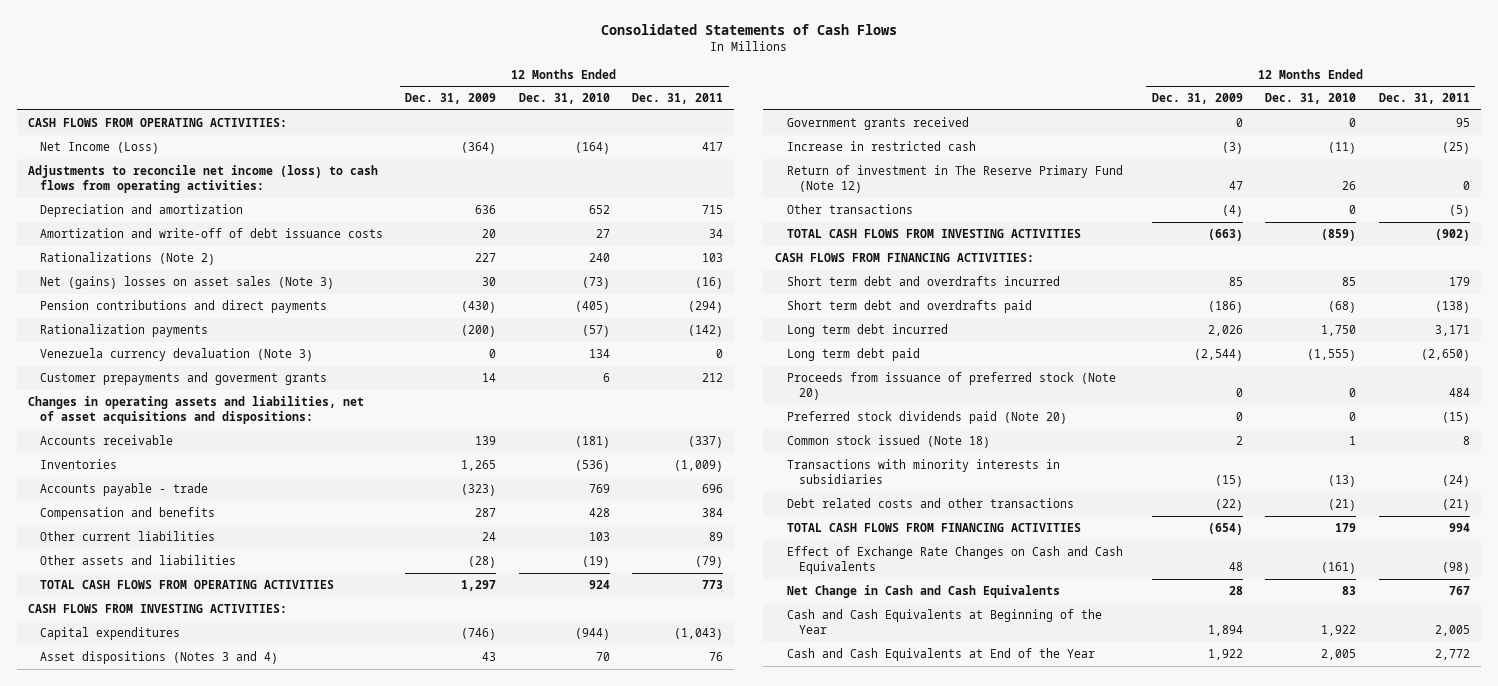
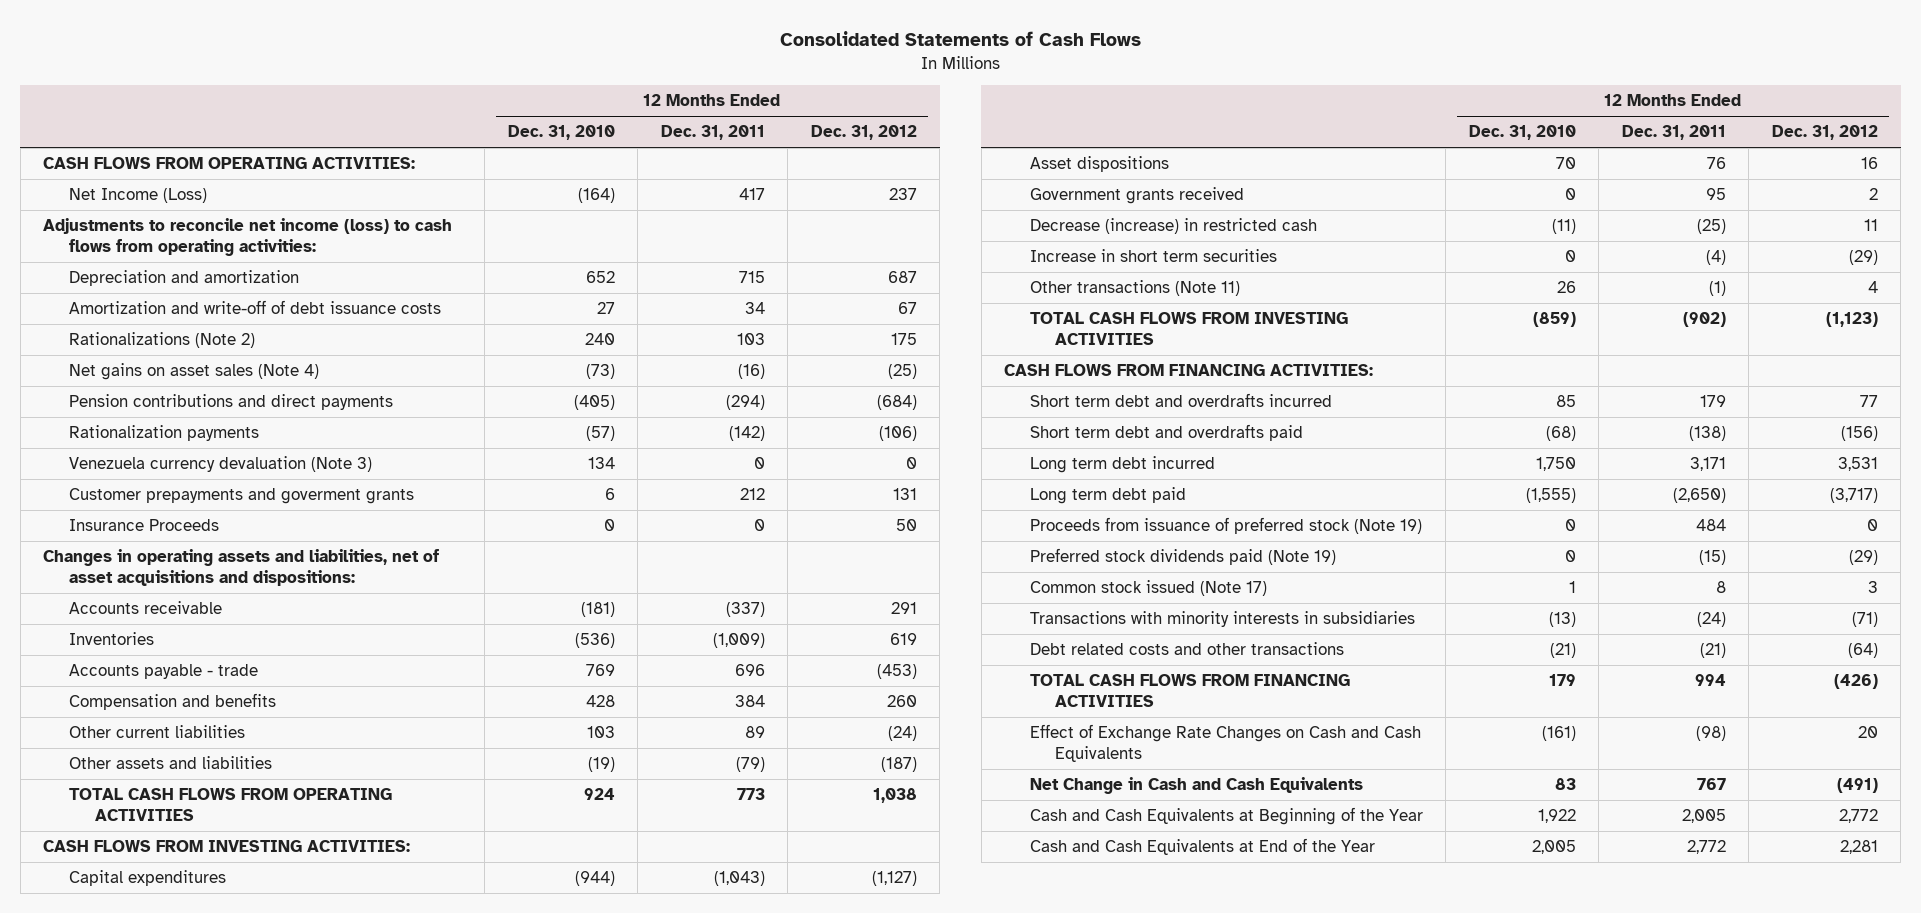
- | 12 Months Ended Dec. 31, 2009 | 12 Months Ended Dec. 31, 2010 | 12 Months Ended Dec. 31, 2011
+ | 12 Months Ended Dec. 31, 2010 | 12 Months Ended Dec. 31, 2011 | 12 Months Ended Dec. 31, 2012
- Net (gains) losses on asset sales (Note 3) | 30 | (73) | (16)
+ Net gains on asset sales (Note 4) | (73) | (16) | (25)
+ Insurance Proceeds | 0 | 0 | 50
- Asset dispositions (Notes 3 and 4) | 43 | 70 | 76
+ Asset dispositions | 70 | 76 | 16
- Increase in restricted cash | (3) | (11) | (25)
- Return of investment in The Reserve Primary Fund (Note 12) | 47 | 26 | 0
- Other transactions | (4) | 0 | (5)
+ Decrease (increase) in restricted cash | (11) | (25) | 11
+ Increase in short term securities | 0 | (4) | (29)
+ Other transactions (Note 11) | 26 | (1) | 4
- Proceeds from issuance of preferred stock (Note 20) | 0 | 0 | 484
- Preferred stock dividends paid (Note 20) | 0 | 0 | (15)
- Common stock issued (Note 18) | 2 | 1 | 8
+ Proceeds from issuance of preferred stock (Note 19) | 0 | 484 | 0
+ Preferred stock dividends paid (Note 19) | 0 | (15) | (29)
+ Common stock issued (Note 17) | 1 | 8 | 3

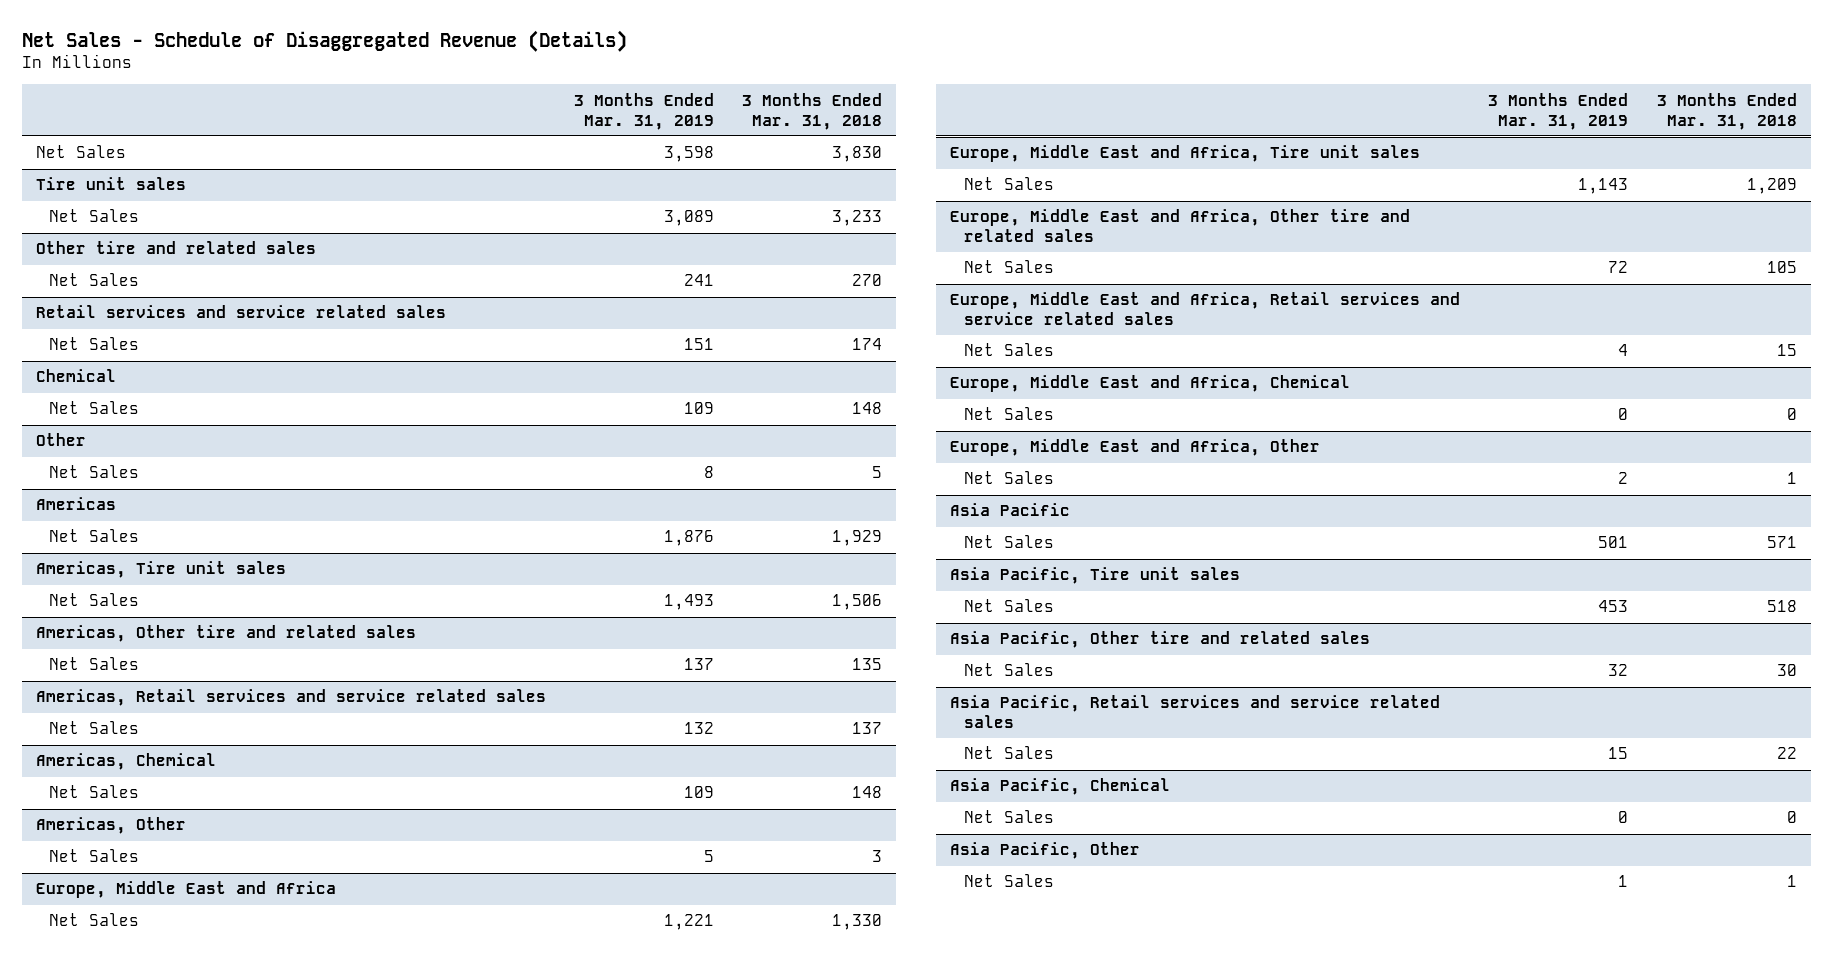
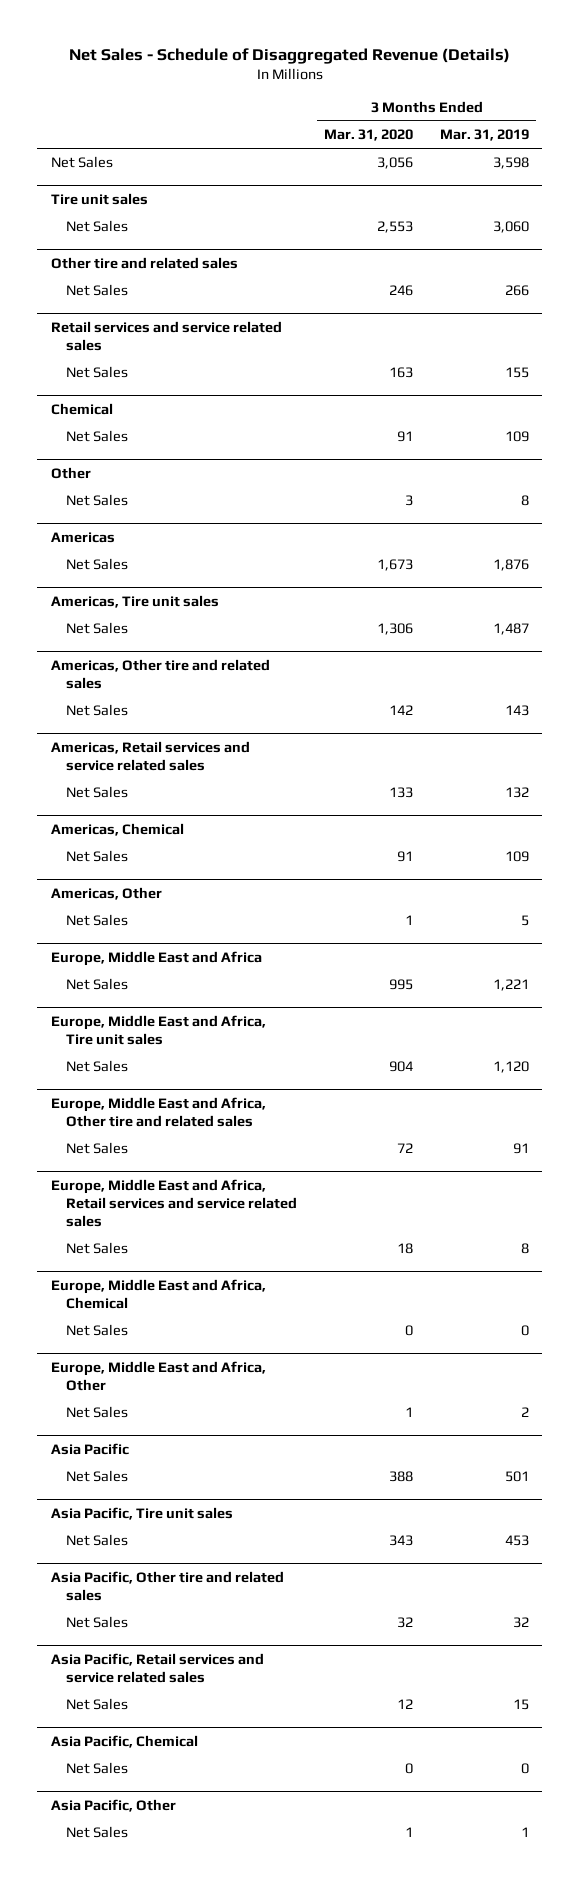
- | 3 Months Ended Mar. 31, 2019 | 3 Months Ended Mar. 31, 2018
+ | 3 Months Ended Mar. 31, 2020 | 3 Months Ended Mar. 31, 2019
@ Tire unit sales
- Net Sales | 3,089 | 3,233
+ Net Sales | 2,553 | 3,060
@ Other tire and related sales
- Net Sales | 241 | 270
+ Net Sales | 246 | 266
@ Retail services and service related sales
- Net Sales | 151 | 174
+ Net Sales | 163 | 155
@ Americas, Tire unit sales
- Net Sales | 1,493 | 1,506
+ Net Sales | 1,306 | 1,487
@ Americas, Other tire and related sales
- Net Sales | 137 | 135
+ Net Sales | 142 | 143
@ Europe, Middle East and Africa, Tire unit sales
- Net Sales | 1,143 | 1,209
+ Net Sales | 904 | 1,120
@ Europe, Middle East and Africa, Other tire and related sales
- Net Sales | 72 | 105
+ Net Sales | 72 | 91
@ Europe, Middle East and Africa, Retail services and service related sales
- Net Sales | 4 | 15
+ Net Sales | 18 | 8

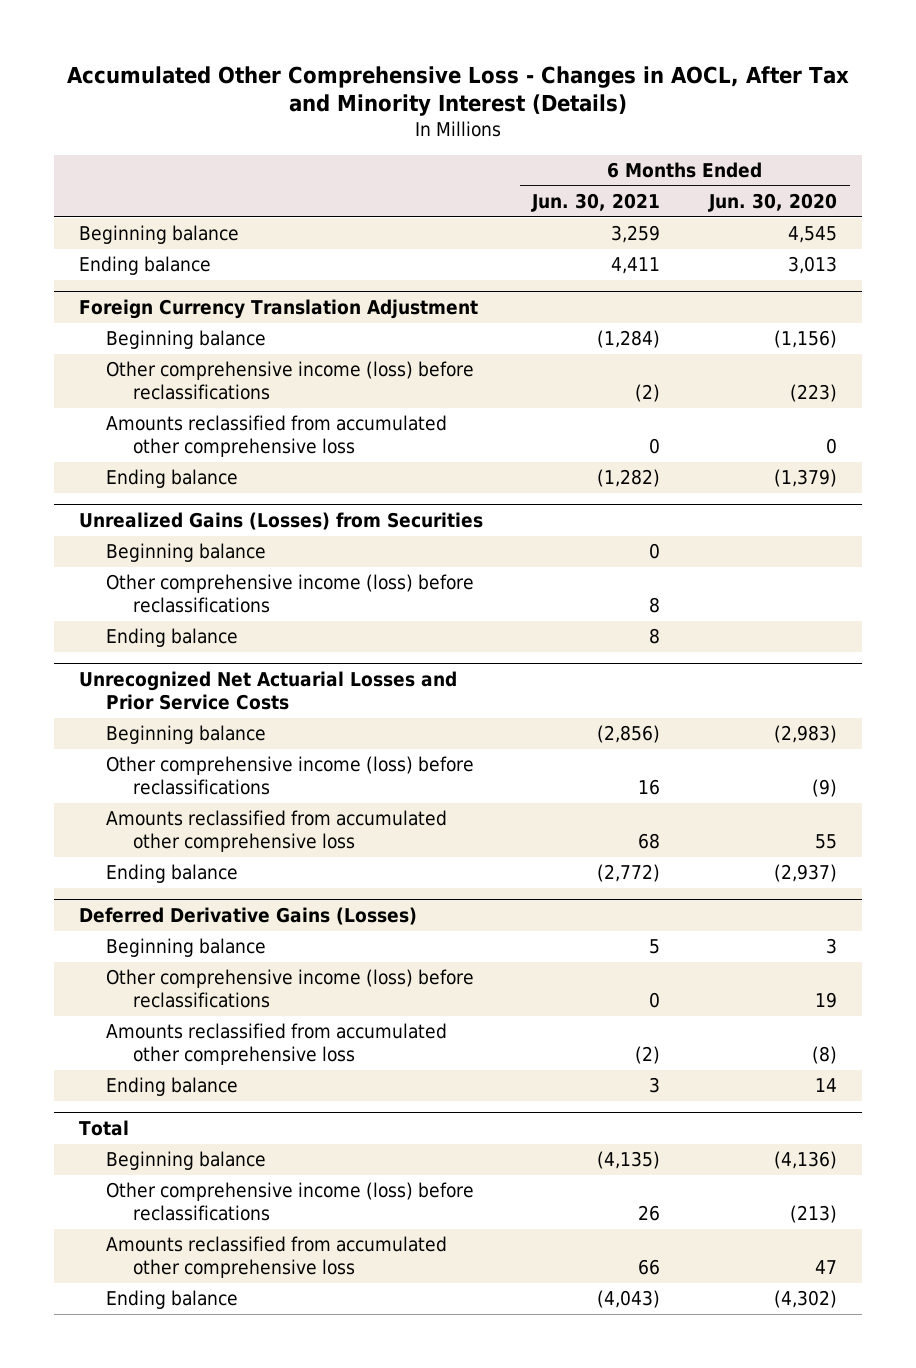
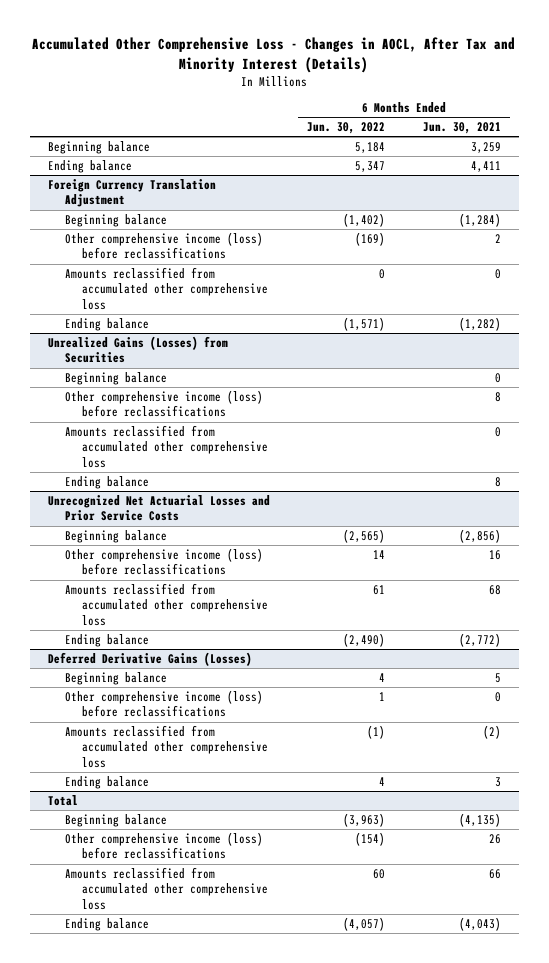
- | 6 Months Ended Jun. 30, 2021 | 6 Months Ended Jun. 30, 2020
+ | 6 Months Ended Jun. 30, 2022 | 6 Months Ended Jun. 30, 2021
@ Foreign Currency Translation Adjustment
- Other comprehensive income (loss) before reclassifications | (2) | (223)
+ Other comprehensive income (loss) before reclassifications | (169) | 2
@ Unrealized Gains (Losses) from Securities
+ Amounts reclassified from accumulated other comprehensive loss | | 0

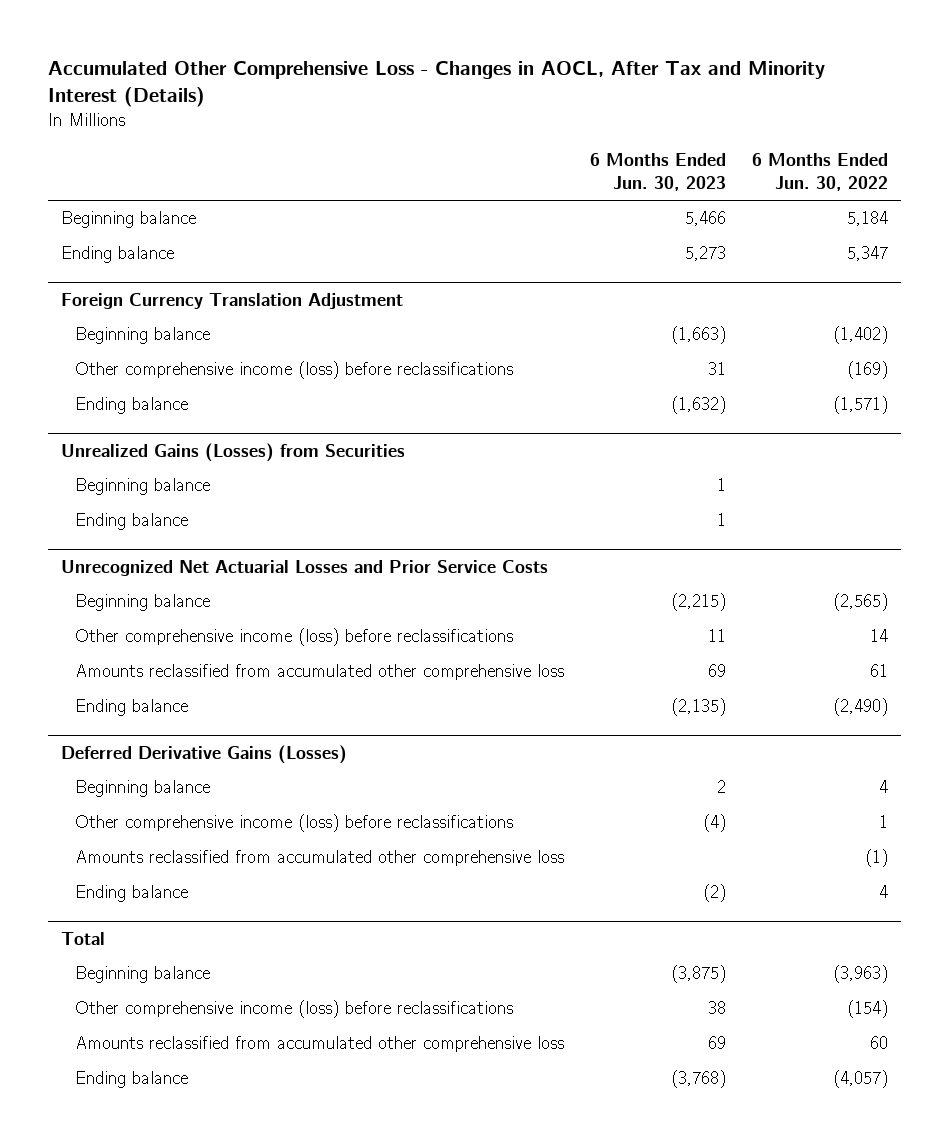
- | 6 Months Ended Jun. 30, 2022 | 6 Months Ended Jun. 30, 2021
+ | 6 Months Ended Jun. 30, 2023 | 6 Months Ended Jun. 30, 2022
@ Foreign Currency Translation Adjustment
- Amounts reclassified from accumulated other comprehensive loss | 0 | 0
@ Unrealized Gains (Losses) from Securities
- Other comprehensive income (loss) before reclassifications | | 8
- Amounts reclassified from accumulated other comprehensive loss | | 0

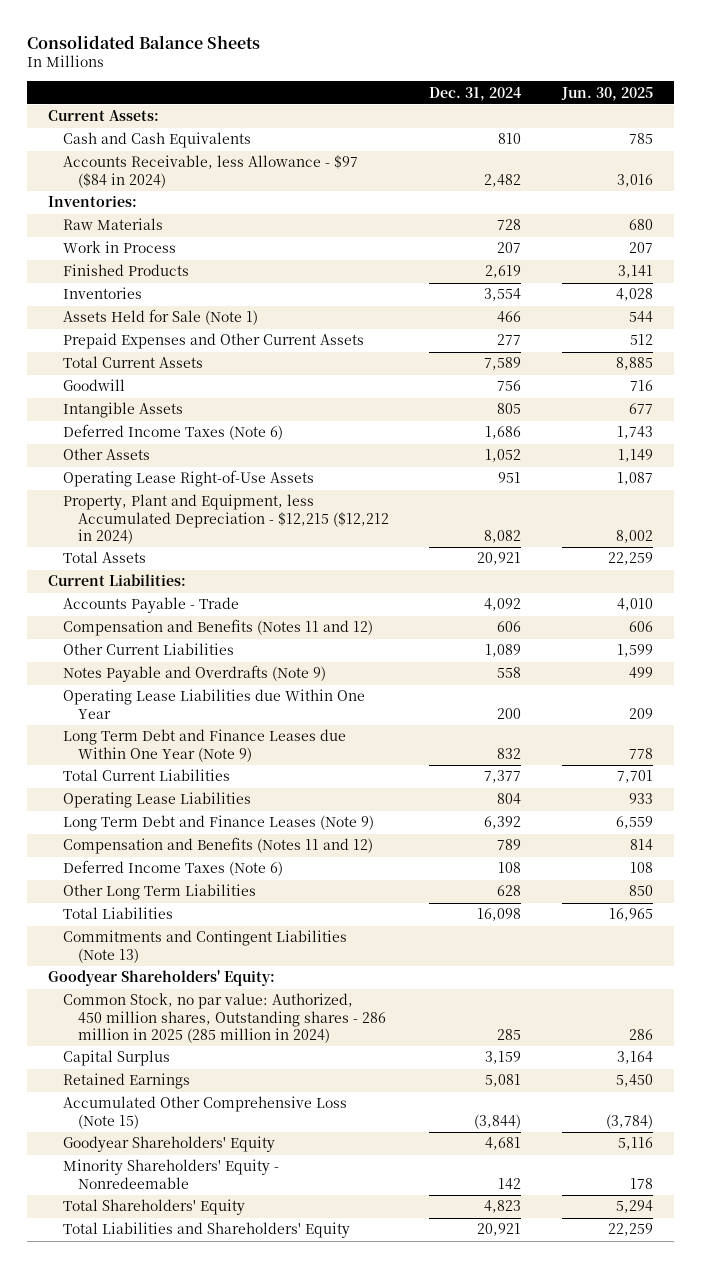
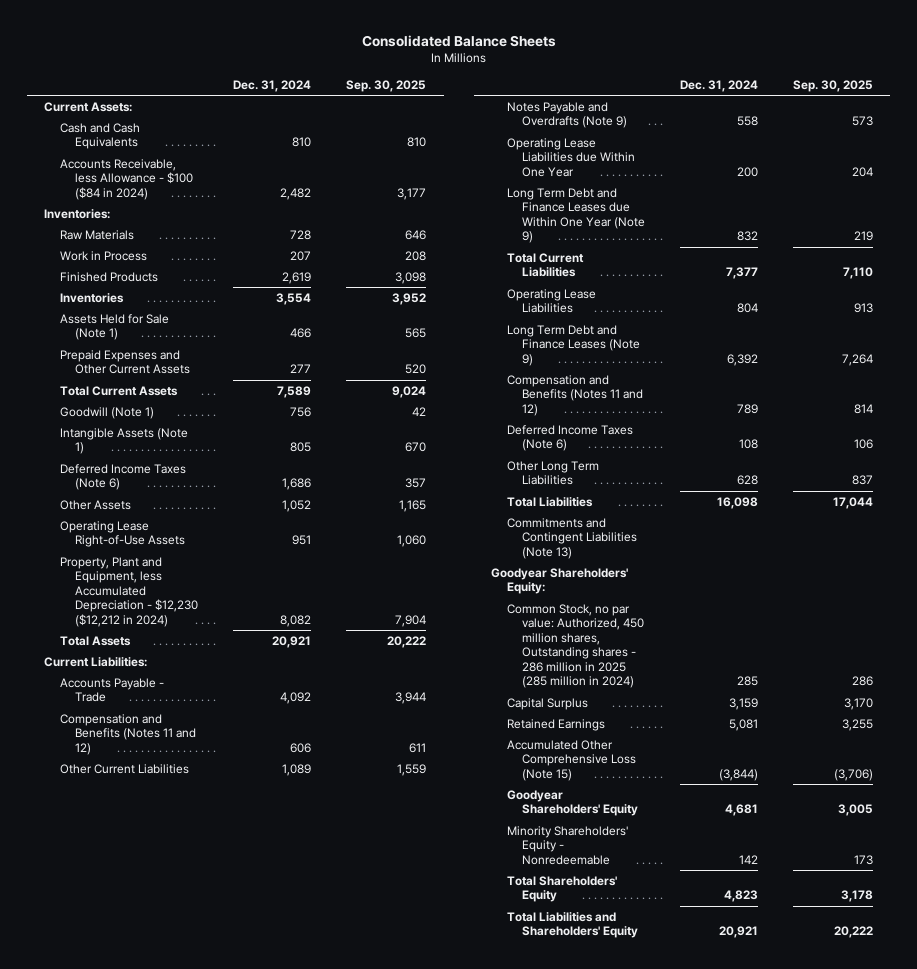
- | Dec. 31, 2024 | Jun. 30, 2025
+ | Dec. 31, 2024 | Sep. 30, 2025
- Accounts Receivable, less Allowance - $97 ($84 in 2024) | 2,482 | 3,016
+ Accounts Receivable, less Allowance - $100 ($84 in 2024) | 2,482 | 3,177
- Goodwill | 756 | 716
- Intangible Assets | 805 | 677
+ Goodwill (Note 1) | 756 | 42
+ Intangible Assets (Note 1) | 805 | 670
- Property, Plant and Equipment, less Accumulated Depreciation - $12,215 ($12,212 in 2024) | 8,082 | 8,002
+ Property, Plant and Equipment, less Accumulated Depreciation - $12,230 ($12,212 in 2024) | 8,082 | 7,904

